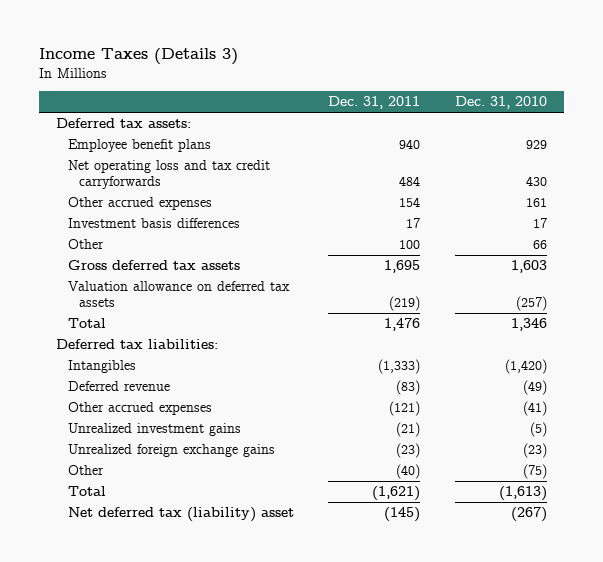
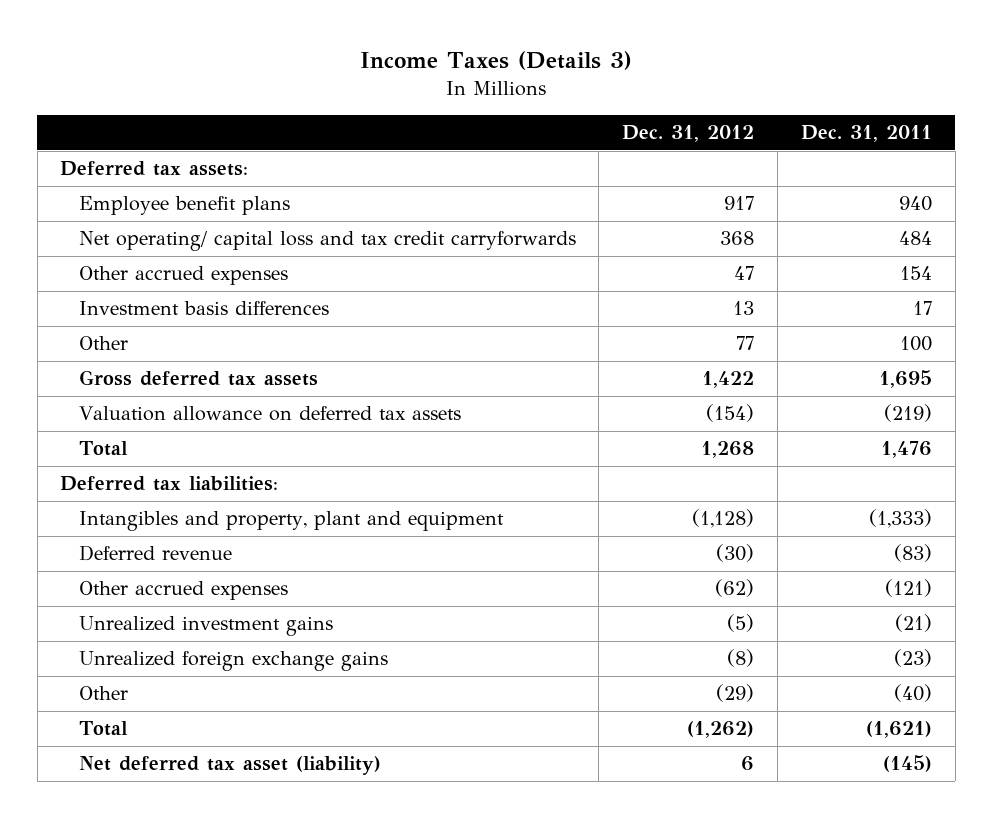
- | Dec. 31, 2011 | Dec. 31, 2010
+ | Dec. 31, 2012 | Dec. 31, 2011
- Net operating loss and tax credit carryforwards | 484 | 430
+ Net operating/ capital loss and tax credit carryforwards | 368 | 484
- Intangibles | (1,333) | (1,420)
+ Intangibles and property, plant and equipment | (1,128) | (1,333)
- Net deferred tax (liability) asset | (145) | (267)
+ Net deferred tax asset (liability) | 6 | (145)

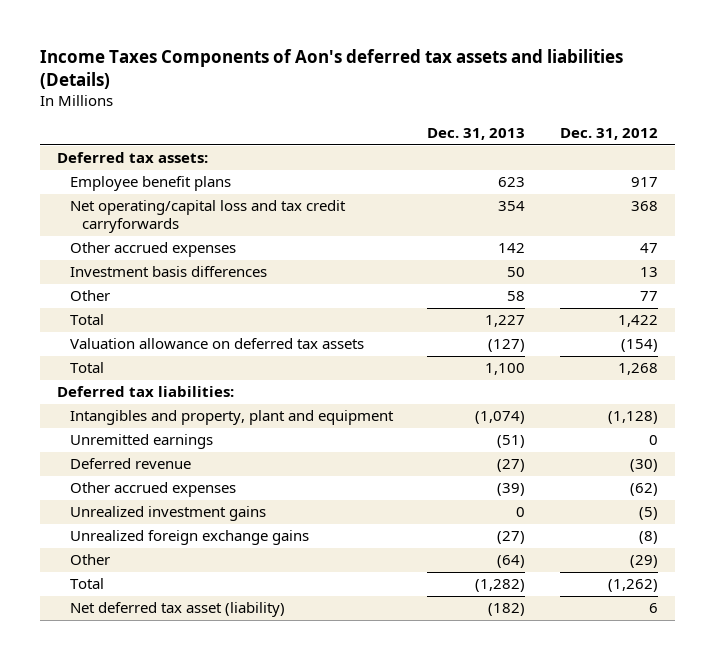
- Income Taxes (Details 3)
+ Income Taxes Components of Aon's deferred tax assets and liabilities (Details)
- | Dec. 31, 2012 | Dec. 31, 2011
+ | Dec. 31, 2013 | Dec. 31, 2012
- Net operating/ capital loss and tax credit carryforwards | 368 | 484
+ Net operating/capital loss and tax credit carryforwards | 354 | 368
- Gross deferred tax assets | 1,422 | 1,695
+ Total | 1,227 | 1,422
+ Unremitted earnings | (51) | 0

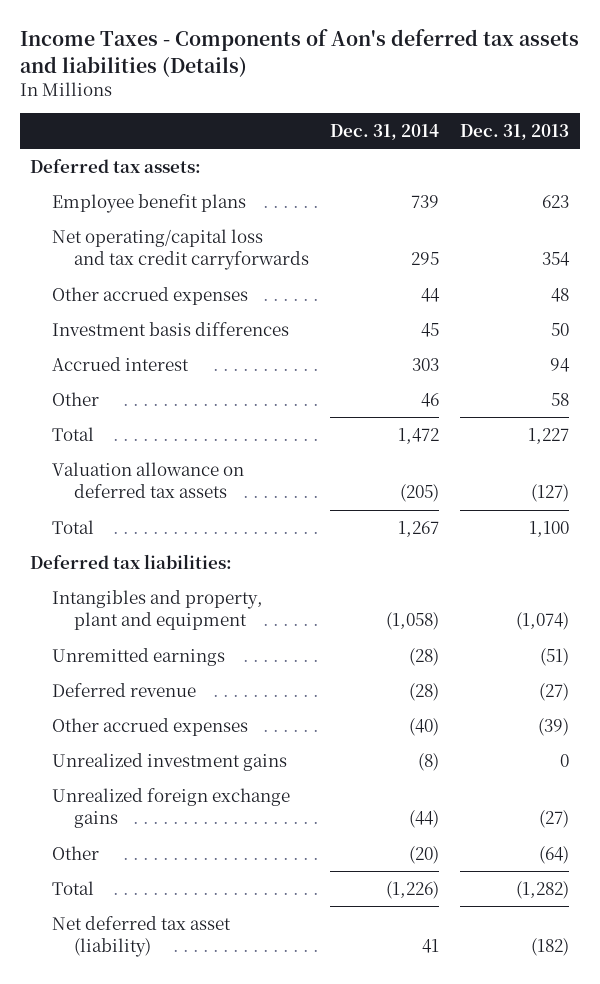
- Income Taxes Components of Aon's deferred tax assets and liabilities (Details)
+ Income Taxes - Components of Aon's deferred tax assets and liabilities (Details)
- | Dec. 31, 2013 | Dec. 31, 2012
+ | Dec. 31, 2014 | Dec. 31, 2013
- Other accrued expenses | 142 | 47
+ Other accrued expenses | 44 | 48
+ Accrued interest | 303 | 94

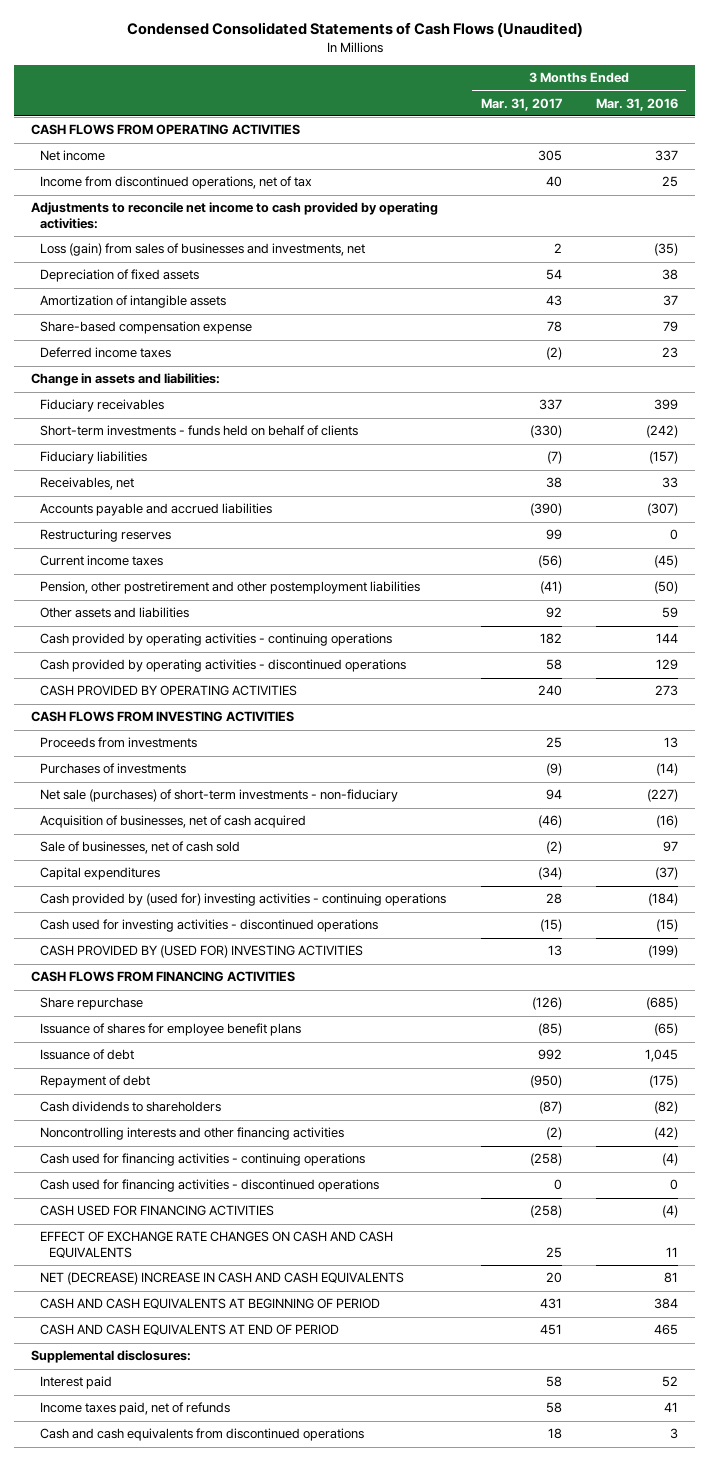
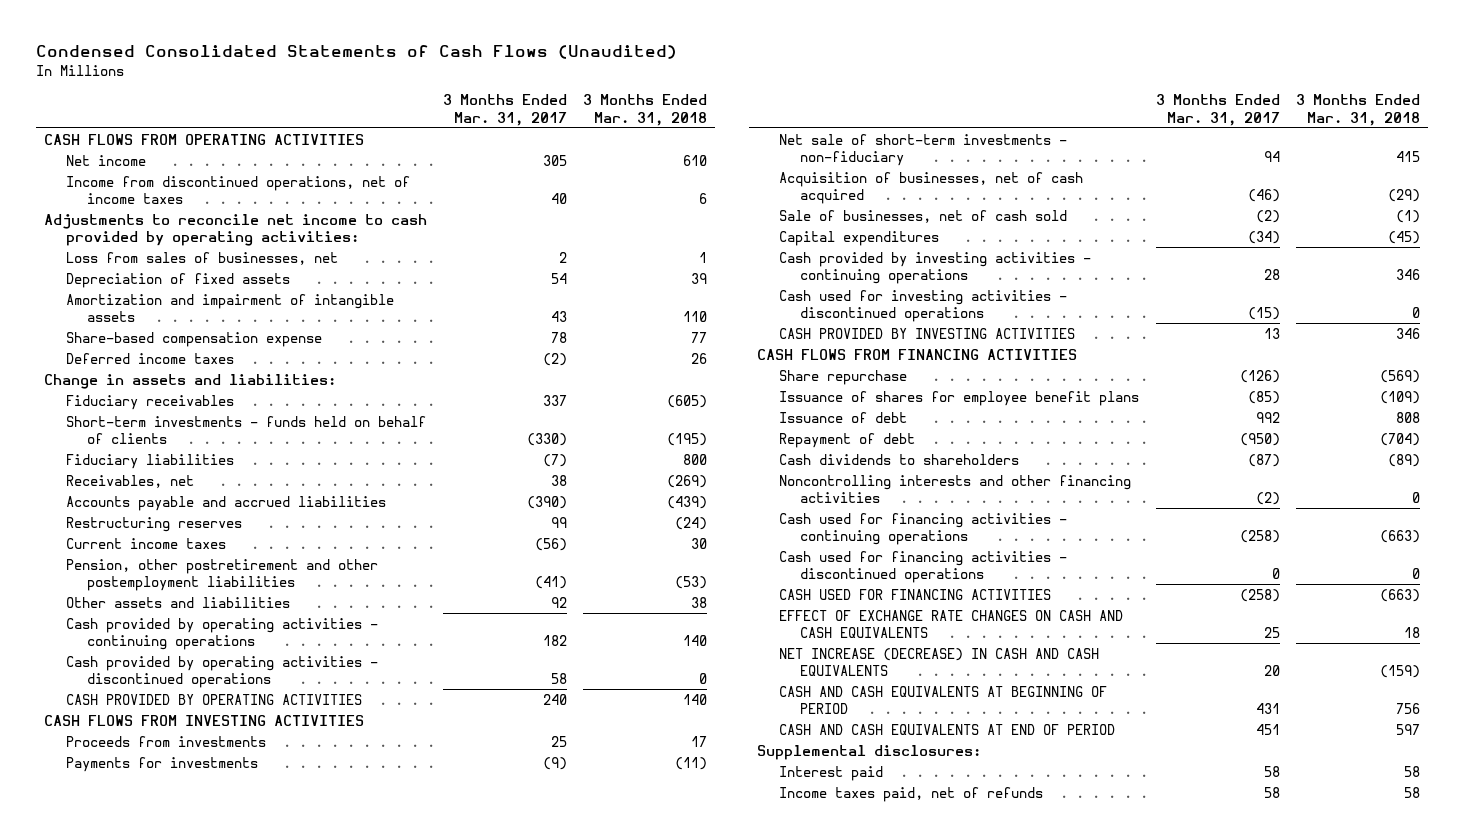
- | 3 Months Ended Mar. 31, 2017 | 3 Months Ended Mar. 31, 2016
+ | 3 Months Ended Mar. 31, 2017 | 3 Months Ended Mar. 31, 2018
- Income from discontinued operations, net of tax | 40 | 25
+ Income from discontinued operations, net of income taxes | 40 | 6
- Loss (gain) from sales of businesses and investments, net | 2 | (35)
+ Loss from sales of businesses, net | 2 | 1
- Amortization of intangible assets | 43 | 37
+ Amortization and impairment of intangible assets | 43 | 110
- Purchases of investments | (9) | (14)
- Net sale (purchases) of short-term investments - non-fiduciary | 94 | (227)
+ Payments for investments | (9) | (11)
+ Net sale of short-term investments - non-fiduciary | 94 | 415
- Cash provided by (used for) investing activities - continuing operations | 28 | (184)
+ Cash provided by investing activities - continuing operations | 28 | 346
- CASH PROVIDED BY (USED FOR) INVESTING ACTIVITIES | 13 | (199)
+ CASH PROVIDED BY INVESTING ACTIVITIES | 13 | 346
- NET (DECREASE) INCREASE IN CASH AND CASH EQUIVALENTS | 20 | 81
+ NET INCREASE (DECREASE) IN CASH AND CASH EQUIVALENTS | 20 | (159)
- Cash and cash equivalents from discontinued operations | 18 | 3

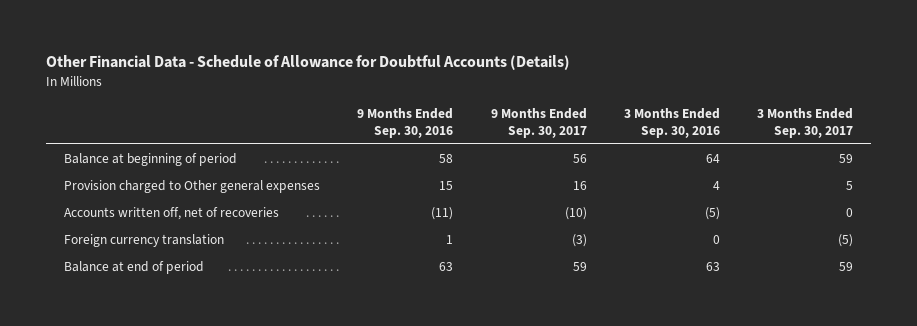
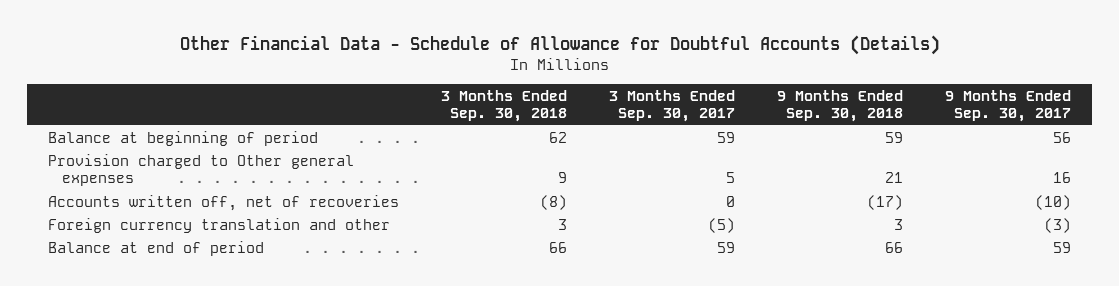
- | 9 Months Ended Sep. 30, 2016 | 9 Months Ended Sep. 30, 2017 | 3 Months Ended Sep. 30, 2016 | 3 Months Ended Sep. 30, 2017
+ | 3 Months Ended Sep. 30, 2018 | 3 Months Ended Sep. 30, 2017 | 9 Months Ended Sep. 30, 2018 | 9 Months Ended Sep. 30, 2017
- Foreign currency translation | 1 | (3) | 0 | (5)
+ Foreign currency translation and other | 3 | (5) | 3 | (3)

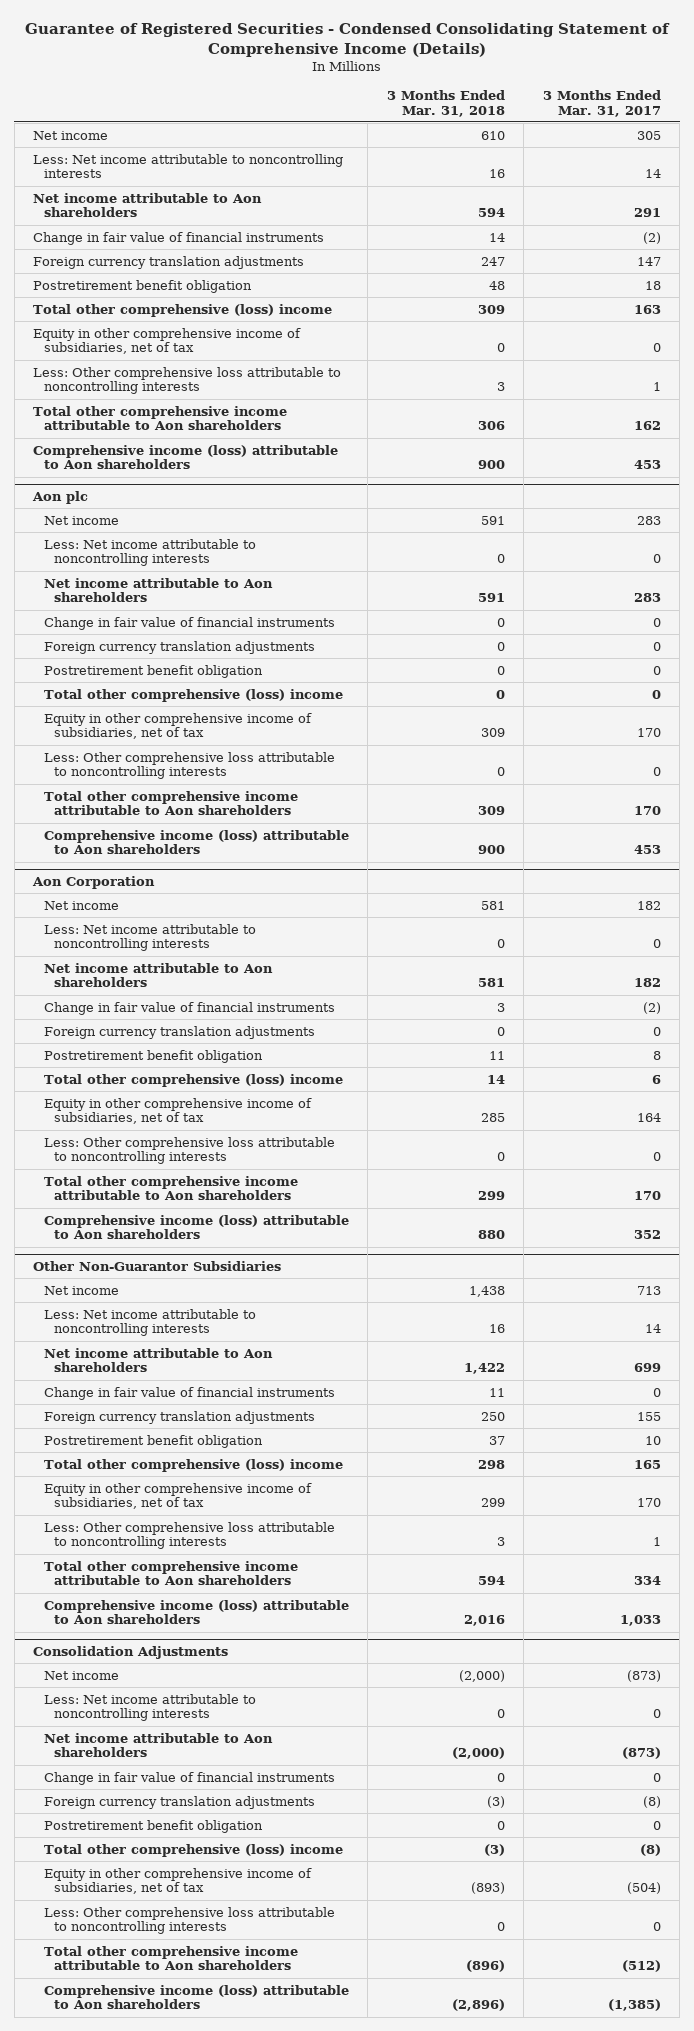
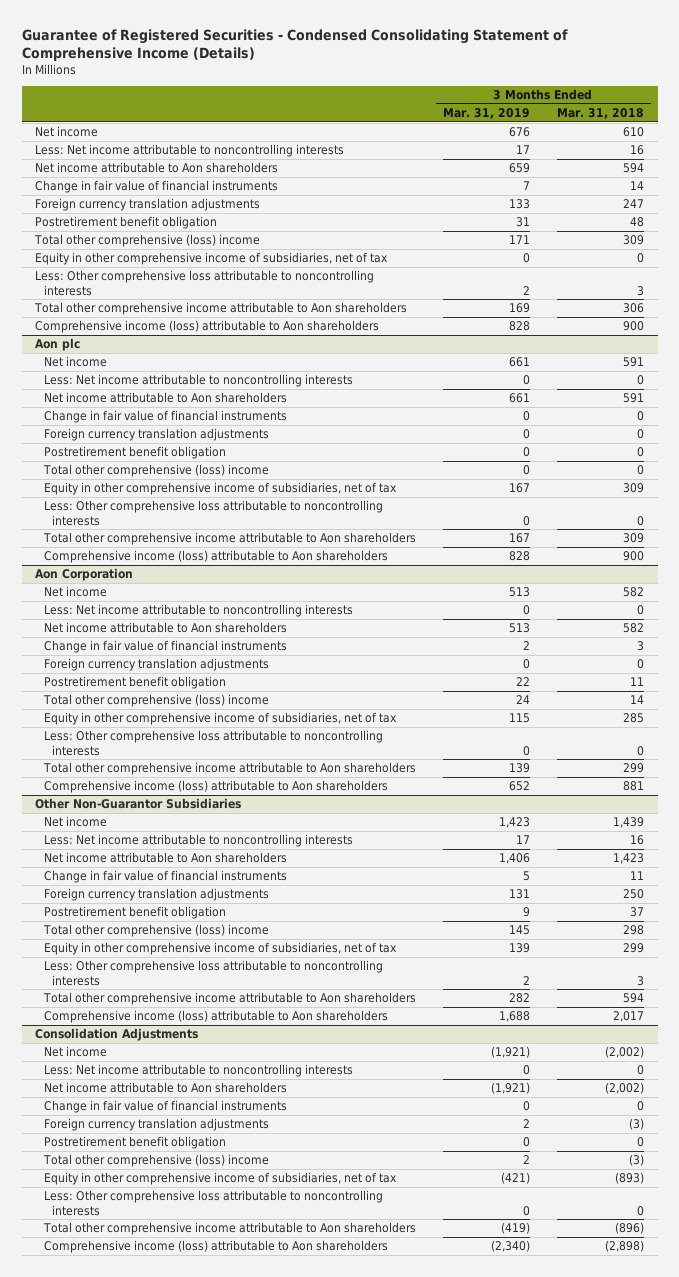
- | 3 Months Ended Mar. 31, 2018 | 3 Months Ended Mar. 31, 2017
+ | 3 Months Ended Mar. 31, 2019 | 3 Months Ended Mar. 31, 2018
@ Aon Corporation
- Net income | 581 | 182
+ Net income | 513 | 582
- Net income attributable to Aon shareholders | 581 | 182
+ Net income attributable to Aon shareholders | 513 | 582
- Comprehensive income (loss) attributable to Aon shareholders | 880 | 352
+ Comprehensive income (loss) attributable to Aon shareholders | 652 | 881
@ Other Non-Guarantor Subsidiaries
- Net income | 1,438 | 713
+ Net income | 1,423 | 1,439
- Net income attributable to Aon shareholders | 1,422 | 699
+ Net income attributable to Aon shareholders | 1,406 | 1,423
- Comprehensive income (loss) attributable to Aon shareholders | 2,016 | 1,033
+ Comprehensive income (loss) attributable to Aon shareholders | 1,688 | 2,017
@ Consolidation Adjustments
- Net income | (2,000) | (873)
+ Net income | (1,921) | (2,002)
- Net income attributable to Aon shareholders | (2,000) | (873)
+ Net income attributable to Aon shareholders | (1,921) | (2,002)
- Comprehensive income (loss) attributable to Aon shareholders | (2,896) | (1,385)
+ Comprehensive income (loss) attributable to Aon shareholders | (2,340) | (2,898)

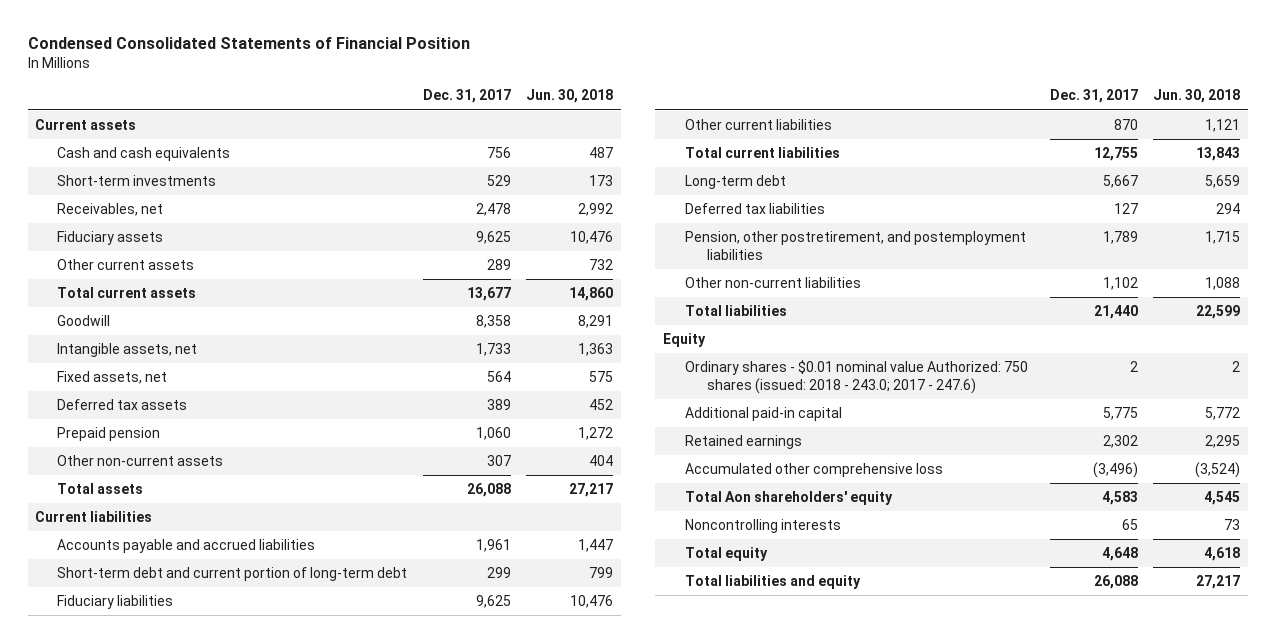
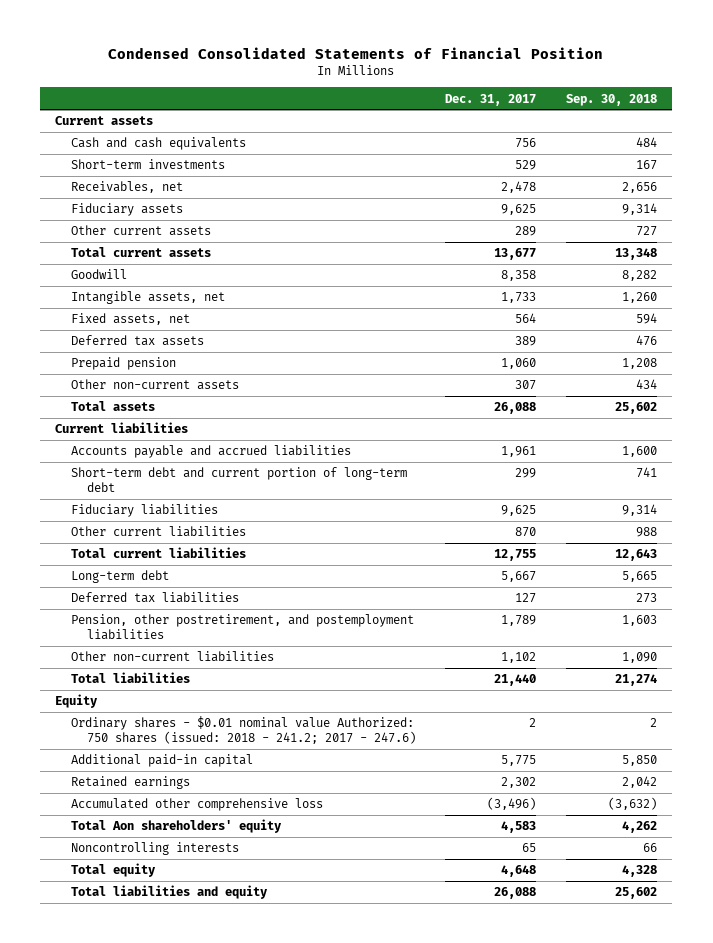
- | Dec. 31, 2017 | Jun. 30, 2018
+ | Dec. 31, 2017 | Sep. 30, 2018
- Ordinary shares - $0.01 nominal value Authorized: 750 shares (issued: 2018 - 243.0; 2017 - 247.6) | 2 | 2
+ Ordinary shares - $0.01 nominal value Authorized: 750 shares (issued: 2018 - 241.2; 2017 - 247.6) | 2 | 2

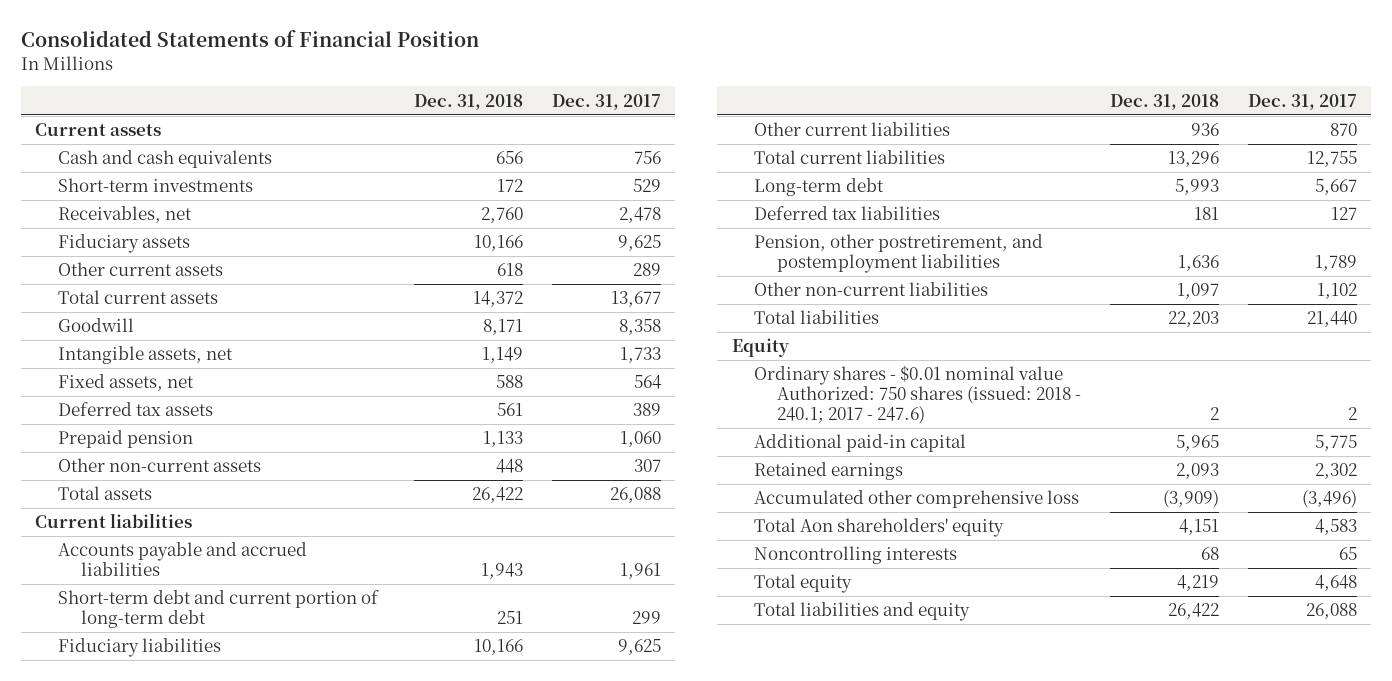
- Condensed Consolidated Statements of Financial Position
+ Consolidated Statements of Financial Position
- | Dec. 31, 2017 | Sep. 30, 2018
+ | Dec. 31, 2018 | Dec. 31, 2017
- Ordinary shares - $0.01 nominal value Authorized: 750 shares (issued: 2018 - 241.2; 2017 - 247.6) | 2 | 2
+ Ordinary shares - $0.01 nominal value Authorized: 750 shares (issued: 2018 - 240.1; 2017 - 247.6) | 2 | 2

